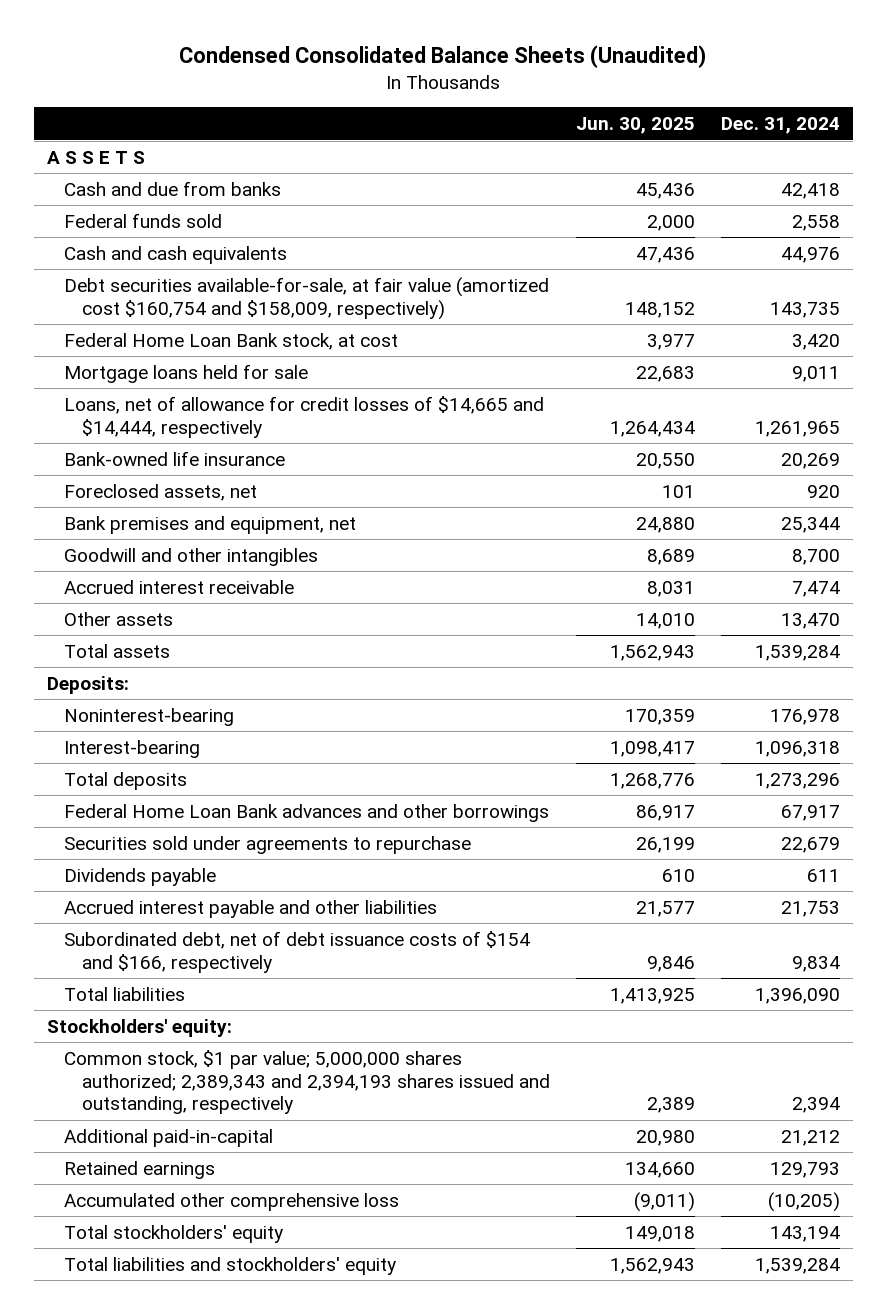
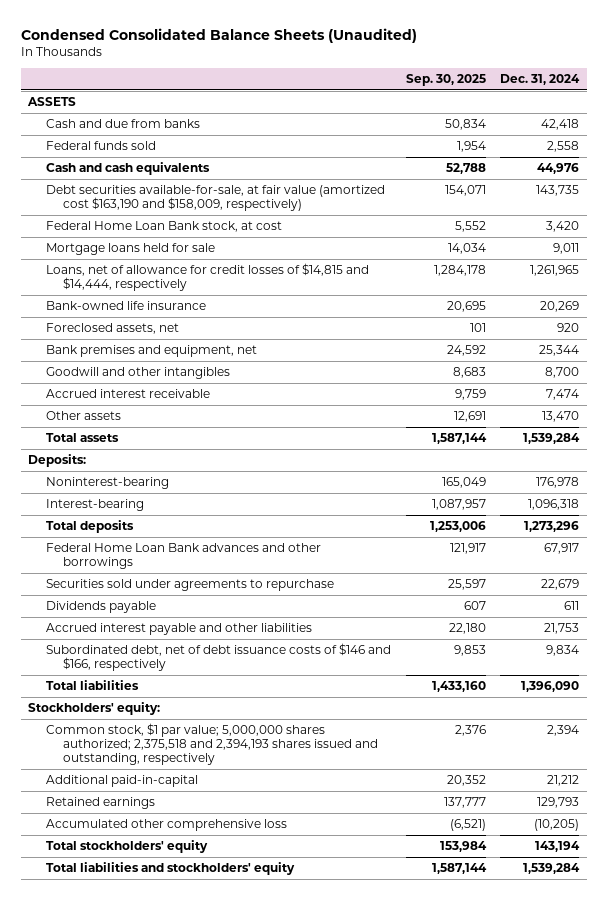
- | Jun. 30, 2025 | Dec. 31, 2024
+ | Sep. 30, 2025 | Dec. 31, 2024
- A S S E T S
+ ASSETS
- Debt securities available-for-sale, at fair value (amortized cost $160,754 and $158,009, respectively) | 148,152 | 143,735
+ Debt securities available-for-sale, at fair value (amortized cost $163,190 and $158,009, respectively) | 154,071 | 143,735
- Loans, net of allowance for credit losses of $14,665 and $14,444, respectively | 1,264,434 | 1,261,965
+ Loans, net of allowance for credit losses of $14,815 and $14,444, respectively | 1,284,178 | 1,261,965
- Subordinated debt, net of debt issuance costs of $154 and $166, respectively | 9,846 | 9,834
+ Subordinated debt, net of debt issuance costs of $146 and $166, respectively | 9,853 | 9,834
- Common stock, $1 par value; 5,000,000 shares authorized; 2,389,343 and 2,394,193 shares issued and outstanding, respectively | 2,389 | 2,394
+ Common stock, $1 par value; 5,000,000 shares authorized; 2,375,518 and 2,394,193 shares issued and outstanding, respectively | 2,376 | 2,394

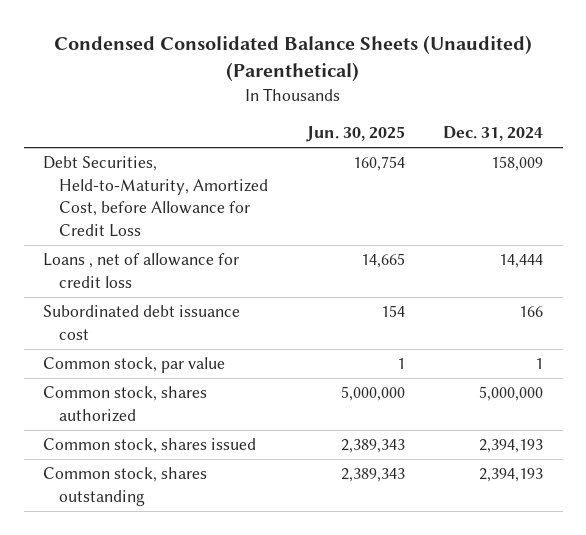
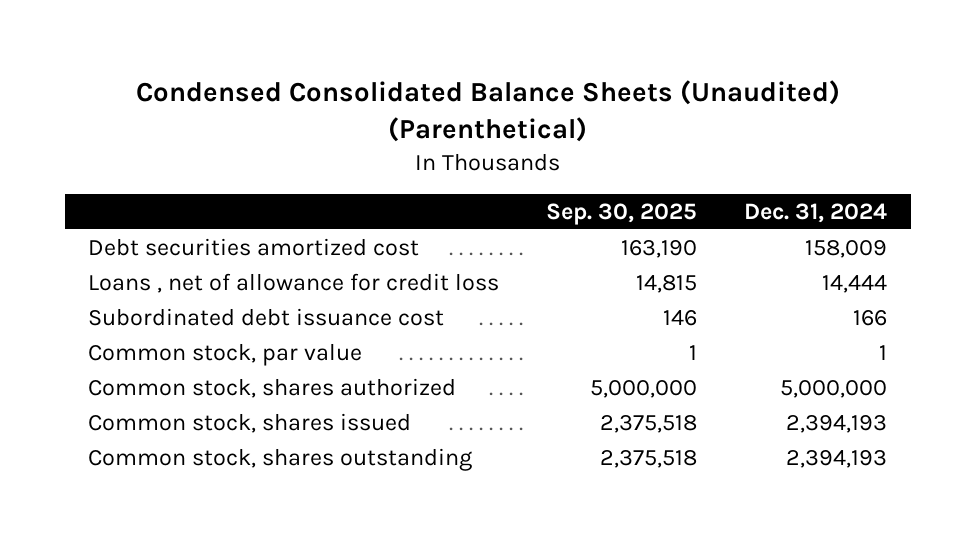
- | Jun. 30, 2025 | Dec. 31, 2024
+ | Sep. 30, 2025 | Dec. 31, 2024
- Debt Securities, Held-to-Maturity, Amortized Cost, before Allowance for Credit Loss | 160,754 | 158,009
+ Debt securities amortized cost | 163,190 | 158,009

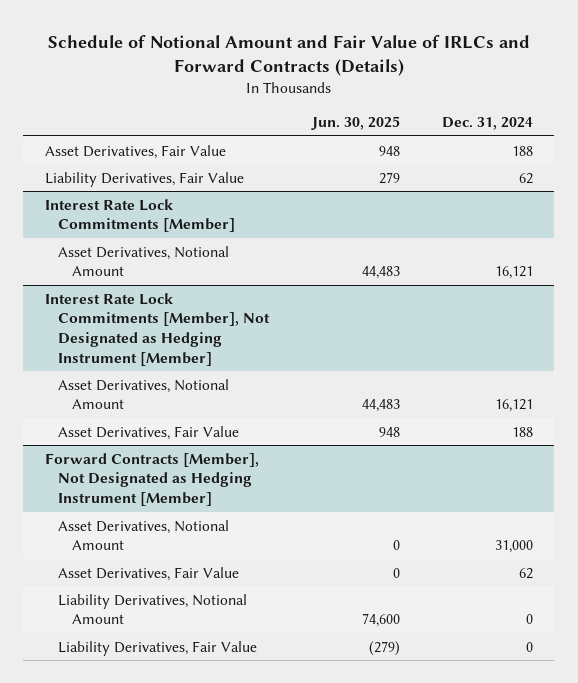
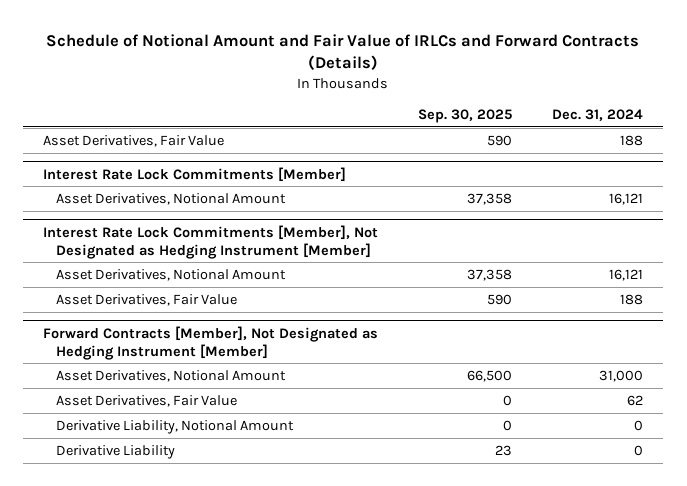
- | Jun. 30, 2025 | Dec. 31, 2024
+ | Sep. 30, 2025 | Dec. 31, 2024
- Liability Derivatives, Fair Value | 279 | 62
@ Forward Contracts [Member], Not Designated as Hedging Instrument [Member]
- Liability Derivatives, Notional Amount | 74,600 | 0
- Liability Derivatives, Fair Value | (279) | 0
+ Derivative Liability, Notional Amount | 0 | 0
+ Derivative Liability | 23 | 0

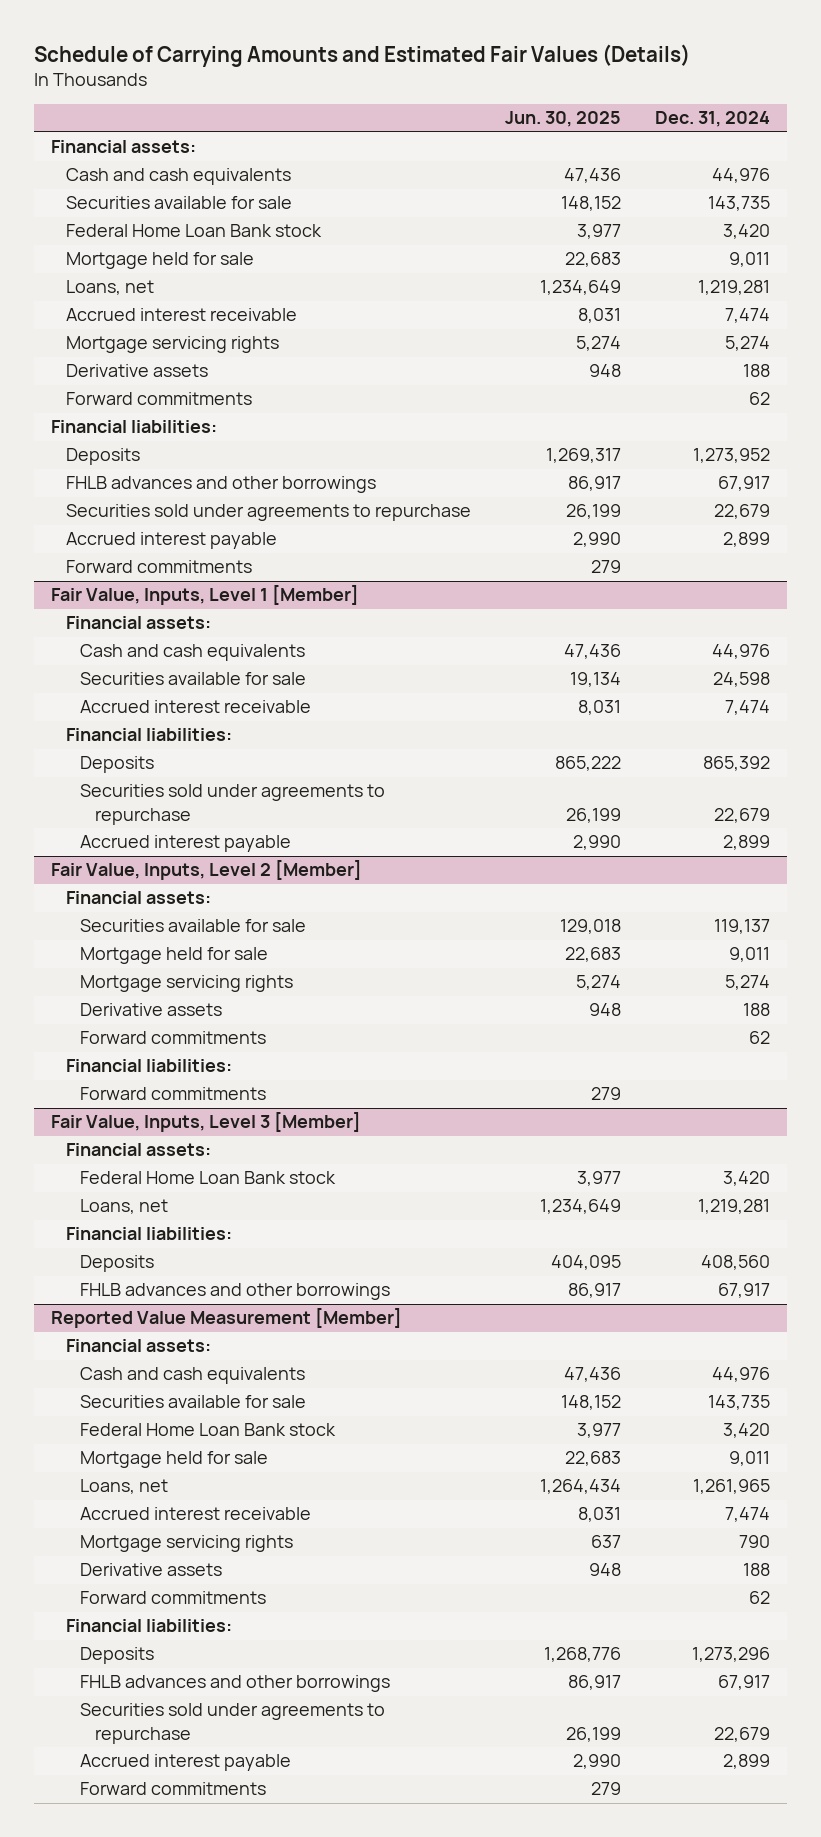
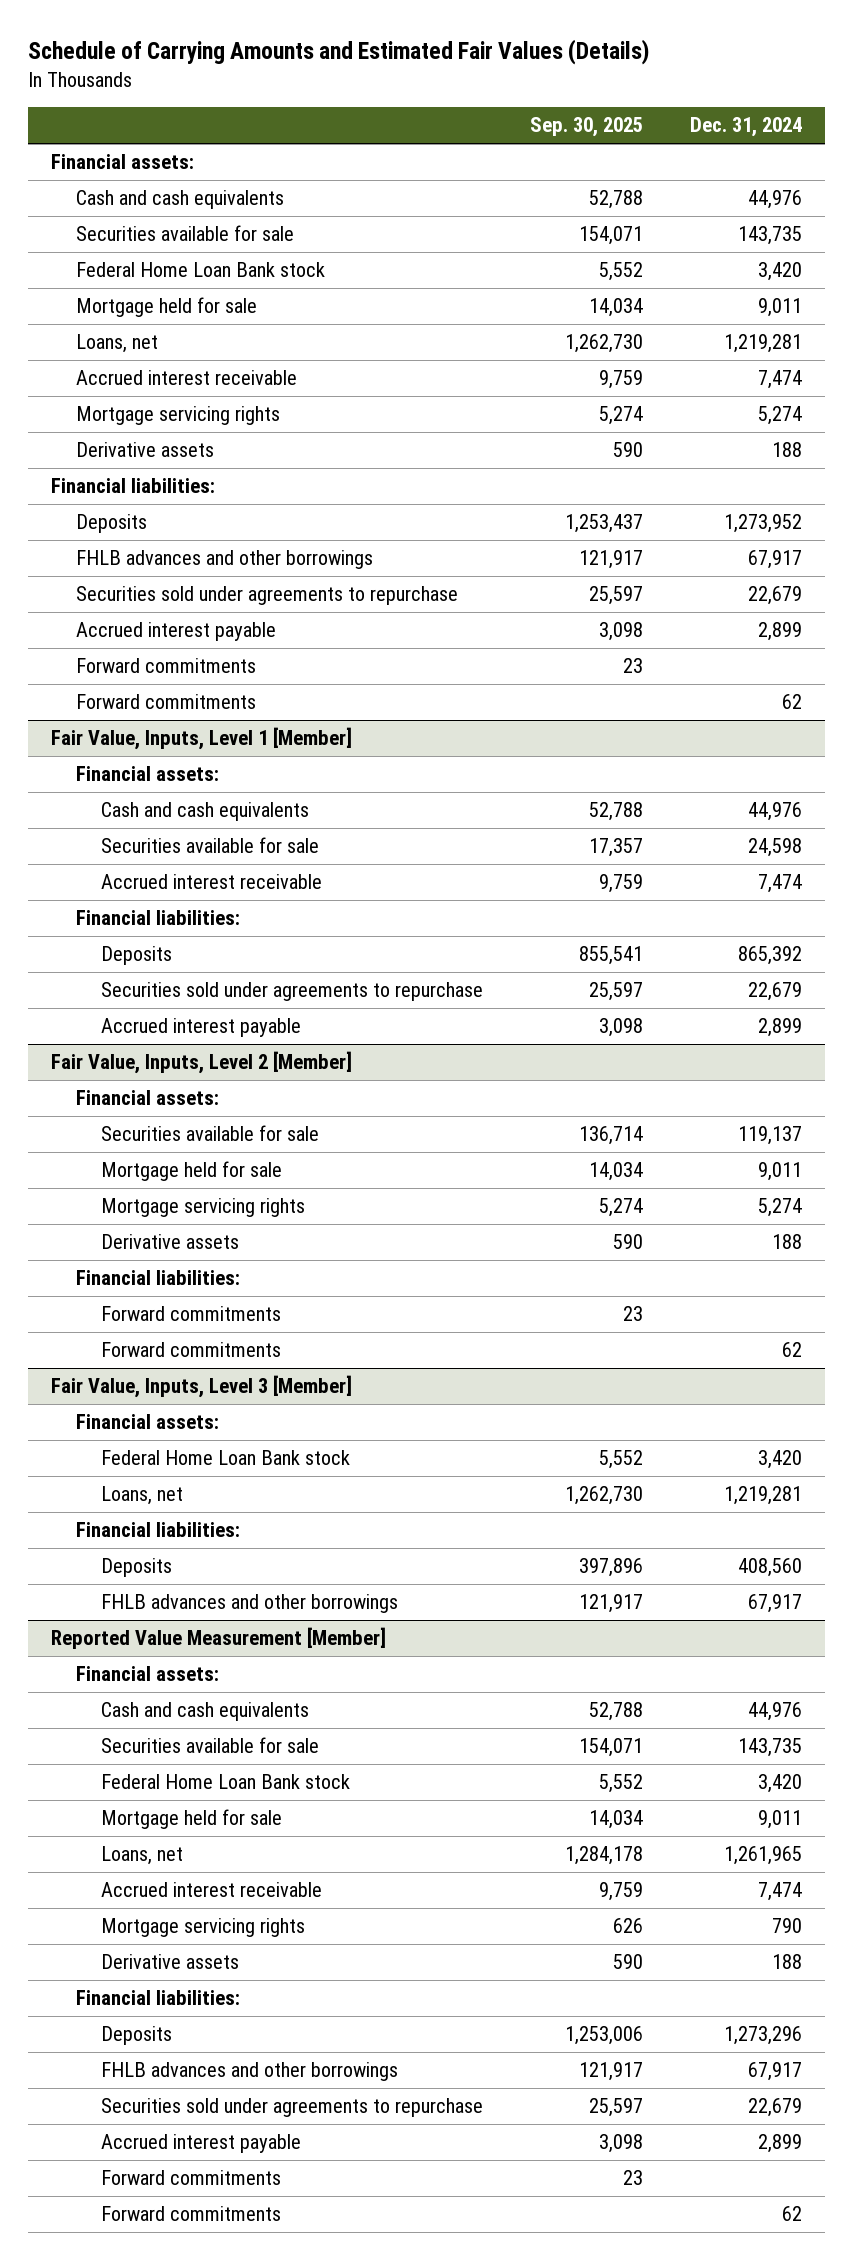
- | Jun. 30, 2025 | Dec. 31, 2024
+ | Sep. 30, 2025 | Dec. 31, 2024
moved down: Forward commitments | | 62
@ Fair Value, Inputs, Level 2 [Member]
moved down: Forward commitments | | 62
@ Reported Value Measurement [Member]
moved down: Forward commitments | | 62

